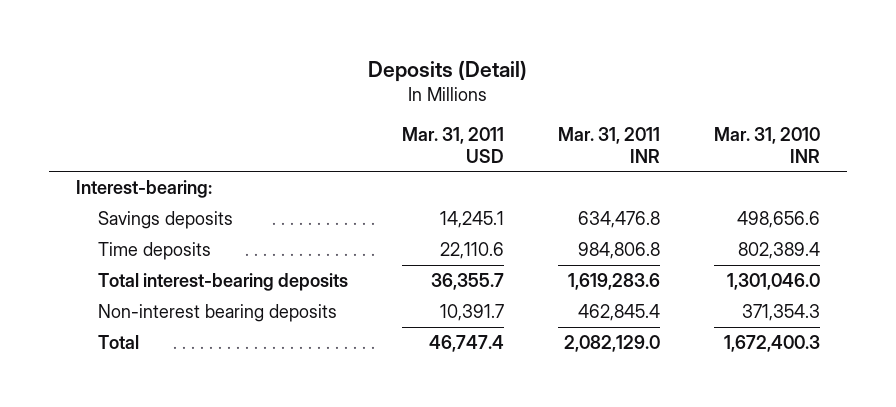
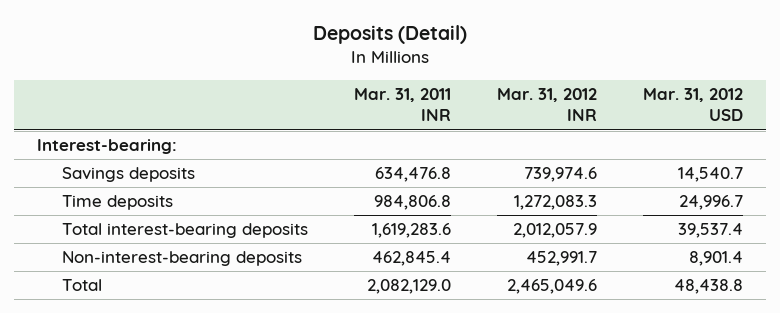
- | Mar. 31, 2011 USD | Mar. 31, 2011 INR | Mar. 31, 2010 INR
+ | Mar. 31, 2011 INR | Mar. 31, 2012 INR | Mar. 31, 2012 USD
- Non-interest bearing deposits | 10,391.7 | 462,845.4 | 371,354.3
+ Non-interest-bearing deposits | 462,845.4 | 452,991.7 | 8,901.4

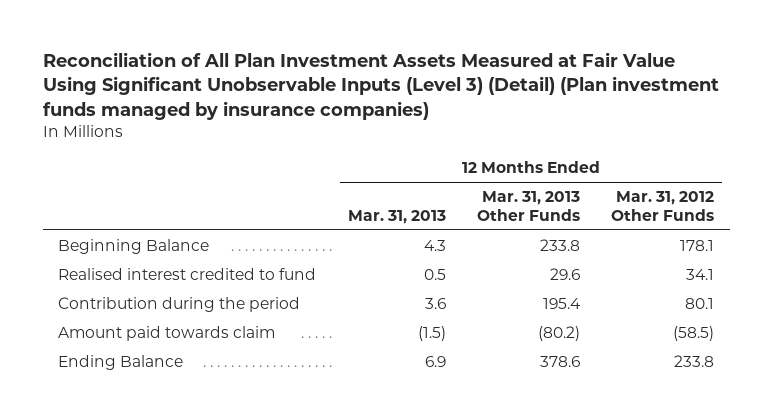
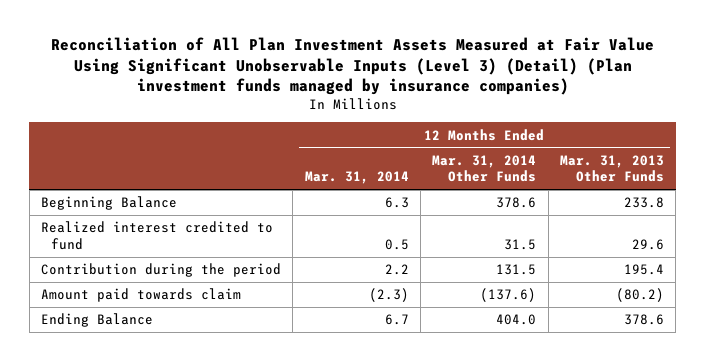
- | 12 Months Ended Mar. 31, 2013 | 12 Months Ended Mar. 31, 2013 Other Funds | 12 Months Ended Mar. 31, 2012 Other Funds
+ | 12 Months Ended Mar. 31, 2014 | 12 Months Ended Mar. 31, 2014 Other Funds | 12 Months Ended Mar. 31, 2013 Other Funds
- Realised interest credited to fund | 0.5 | 29.6 | 34.1
+ Realized interest credited to fund | 0.5 | 31.5 | 29.6

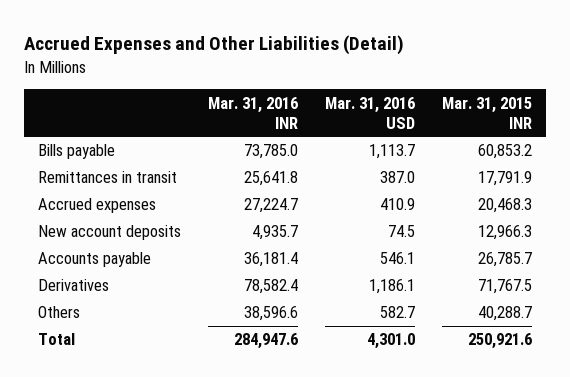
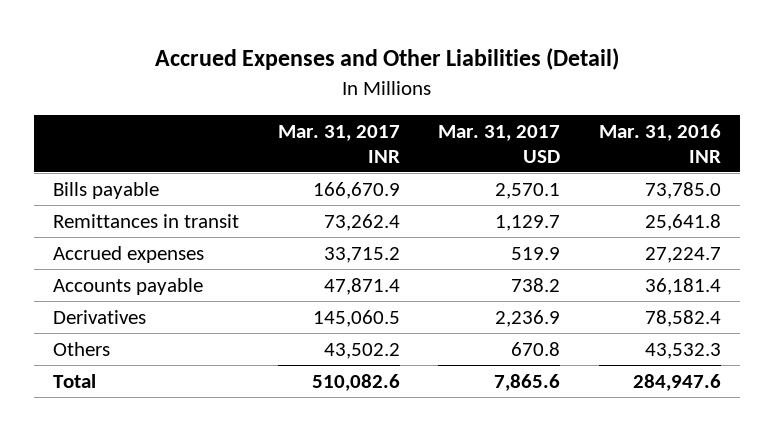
- | Mar. 31, 2016 INR | Mar. 31, 2016 USD | Mar. 31, 2015 INR
+ | Mar. 31, 2017 INR | Mar. 31, 2017 USD | Mar. 31, 2016 INR
- New account deposits | 4,935.7 | 74.5 | 12,966.3
- Others | 38,596.6 | 582.7 | 40,288.7
+ Others | 43,502.2 | 670.8 | 43,532.3

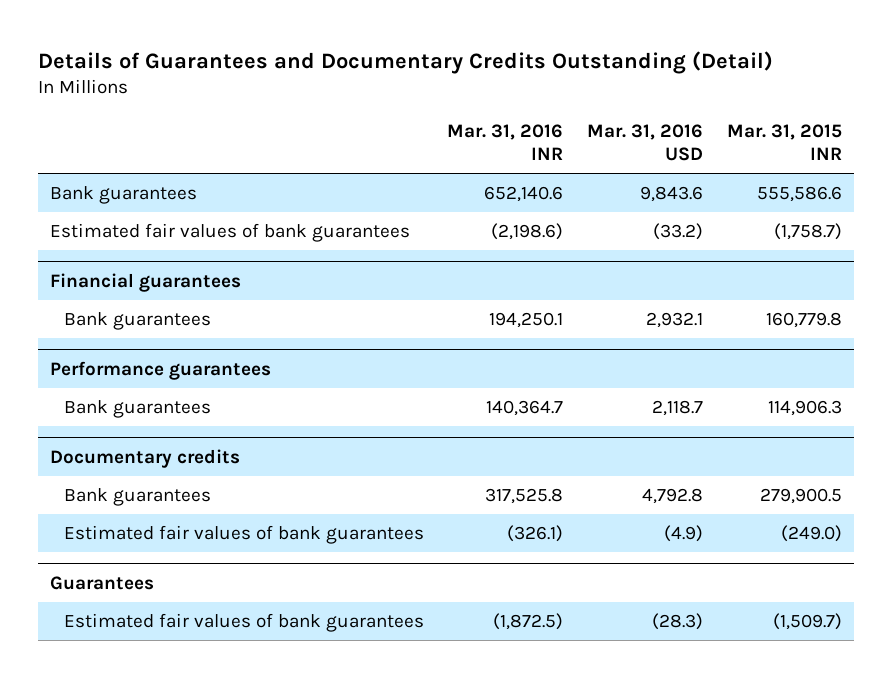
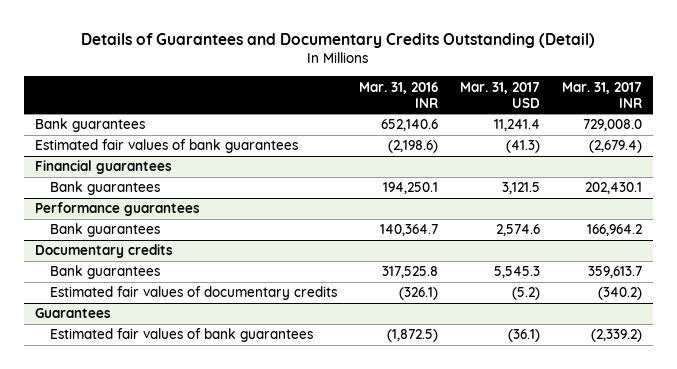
- | Mar. 31, 2016 INR | Mar. 31, 2016 USD | Mar. 31, 2015 INR
+ | Mar. 31, 2016 INR | Mar. 31, 2017 USD | Mar. 31, 2017 INR
@ Documentary credits
- Estimated fair values of bank guarantees | (326.1) | (4.9) | (249.0)
+ Estimated fair values of documentary credits | (326.1) | (5.2) | (340.2)

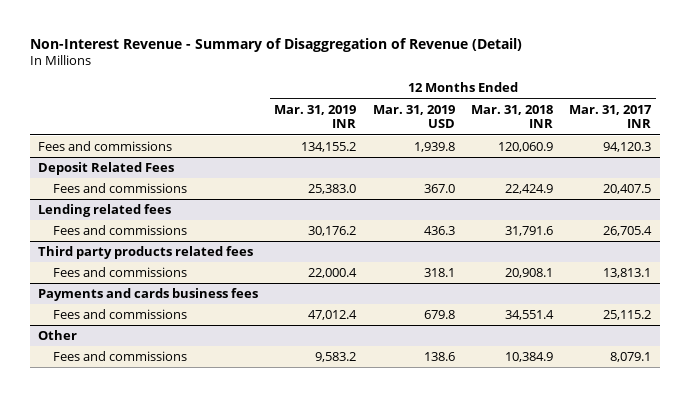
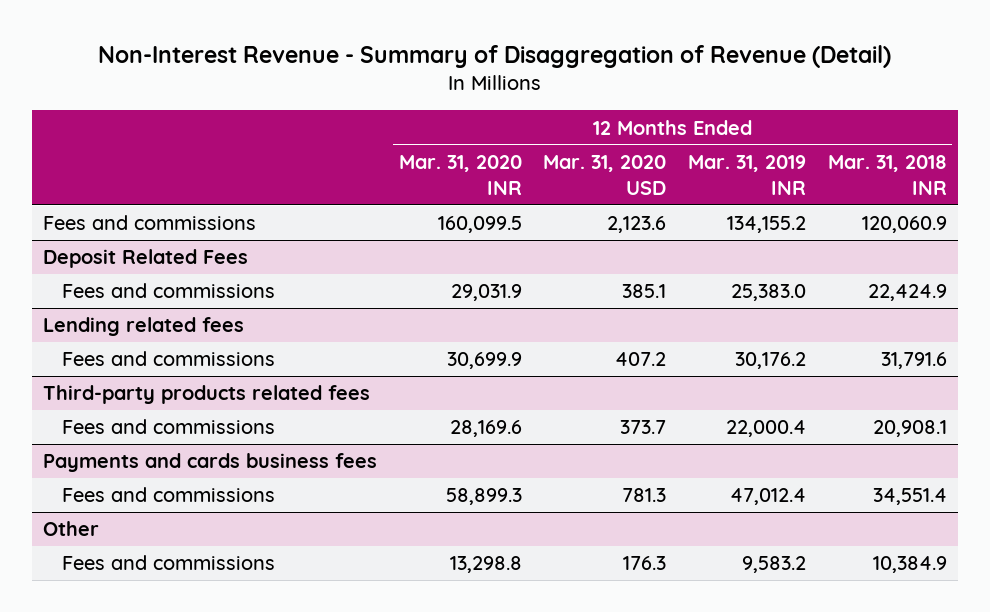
- | 12 Months Ended Mar. 31, 2019 INR | 12 Months Ended Mar. 31, 2019 USD | 12 Months Ended Mar. 31, 2018 INR | 12 Months Ended Mar. 31, 2017 INR
+ | 12 Months Ended Mar. 31, 2020 INR | 12 Months Ended Mar. 31, 2020 USD | 12 Months Ended Mar. 31, 2019 INR | 12 Months Ended Mar. 31, 2018 INR
- Third party products related fees
+ Third-party products related fees

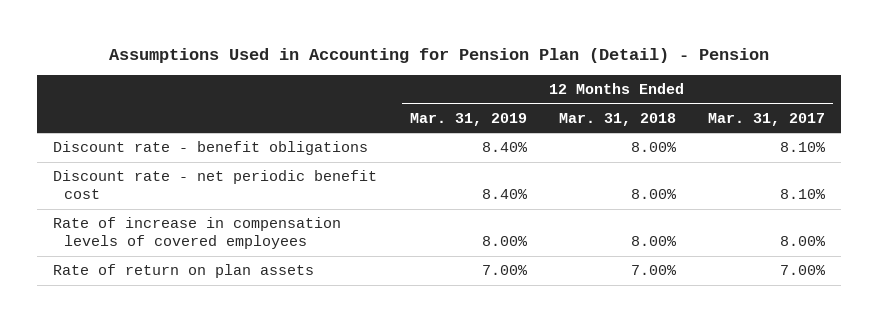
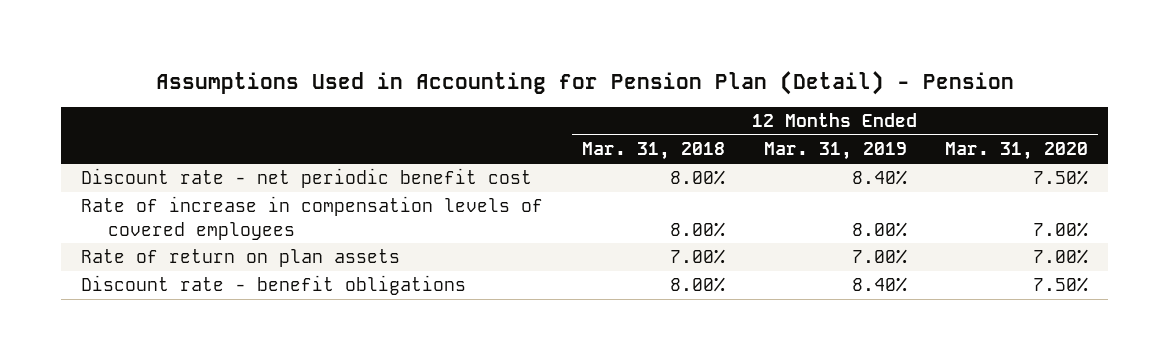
- | 12 Months Ended Mar. 31, 2019 | 12 Months Ended Mar. 31, 2018 | 12 Months Ended Mar. 31, 2017
+ | 12 Months Ended Mar. 31, 2018 | 12 Months Ended Mar. 31, 2019 | 12 Months Ended Mar. 31, 2020
moved down: Discount rate - benefit obligations | 8.00% | 8.40% | 7.50%

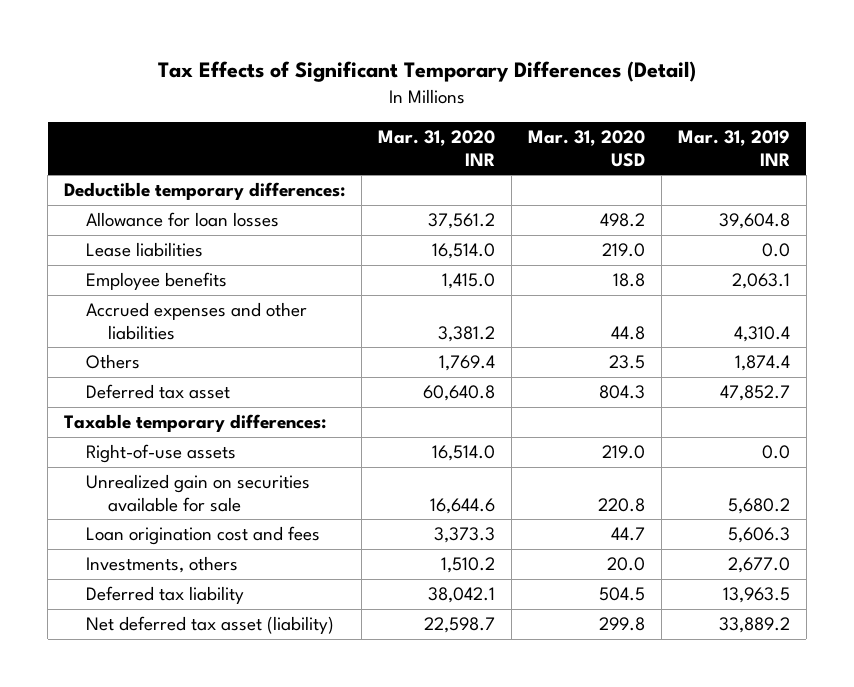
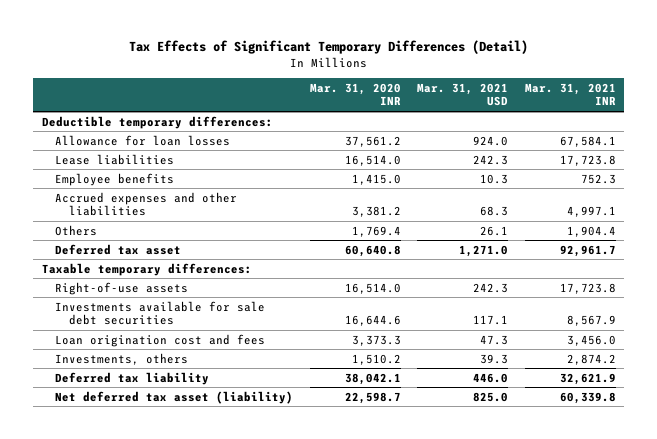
- | Mar. 31, 2020 INR | Mar. 31, 2020 USD | Mar. 31, 2019 INR
+ | Mar. 31, 2020 INR | Mar. 31, 2021 USD | Mar. 31, 2021 INR
- Unrealized gain on securities available for sale | 16,644.6 | 220.8 | 5,680.2
+ Investments available for sale debt securities | 16,644.6 | 117.1 | 8,567.9

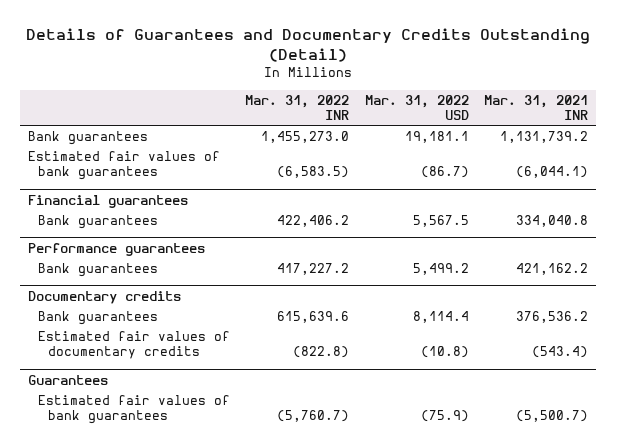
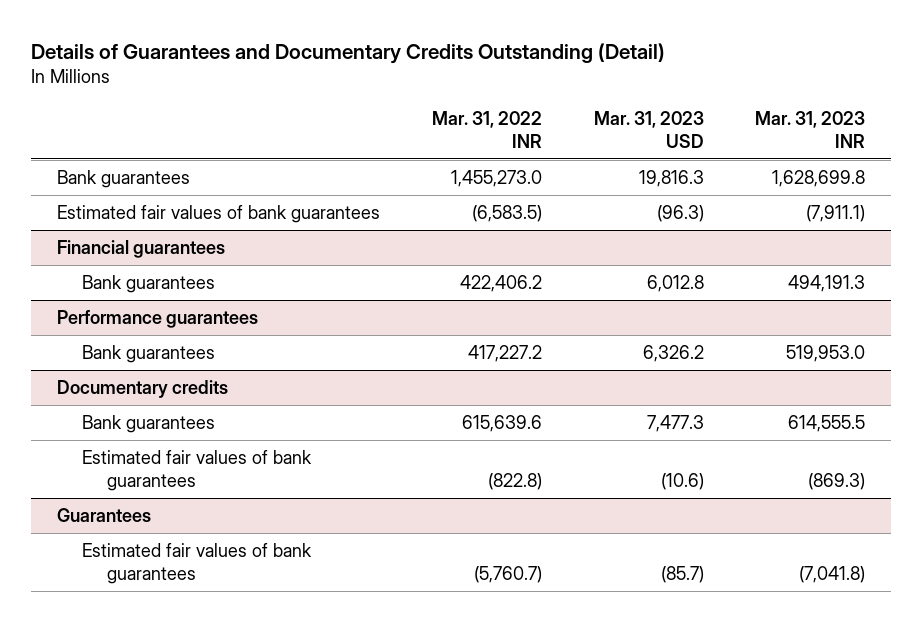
- | Mar. 31, 2022 INR | Mar. 31, 2022 USD | Mar. 31, 2021 INR
+ | Mar. 31, 2022 INR | Mar. 31, 2023 USD | Mar. 31, 2023 INR
@ Documentary credits
- Estimated fair values of documentary credits | (822.8) | (10.8) | (543.4)
+ Estimated fair values of bank guarantees | (822.8) | (10.6) | (869.3)

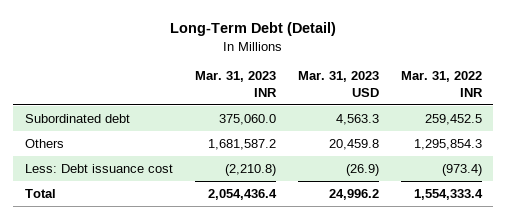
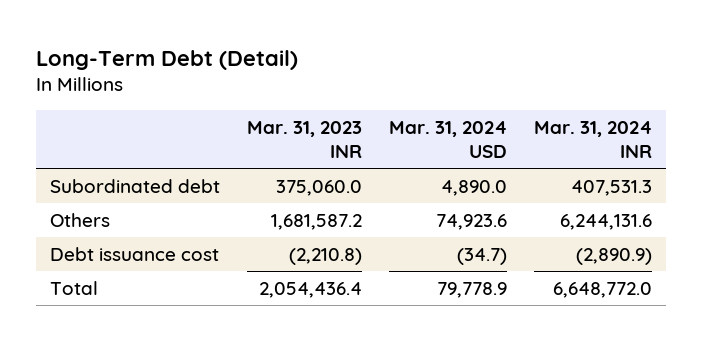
- | Mar. 31, 2023 INR | Mar. 31, 2023 USD | Mar. 31, 2022 INR
+ | Mar. 31, 2023 INR | Mar. 31, 2024 USD | Mar. 31, 2024 INR
- Less: Debt issuance cost | (2,210.8) | (26.9) | (973.4)
+ Debt issuance cost | (2,210.8) | (34.7) | (2,890.9)

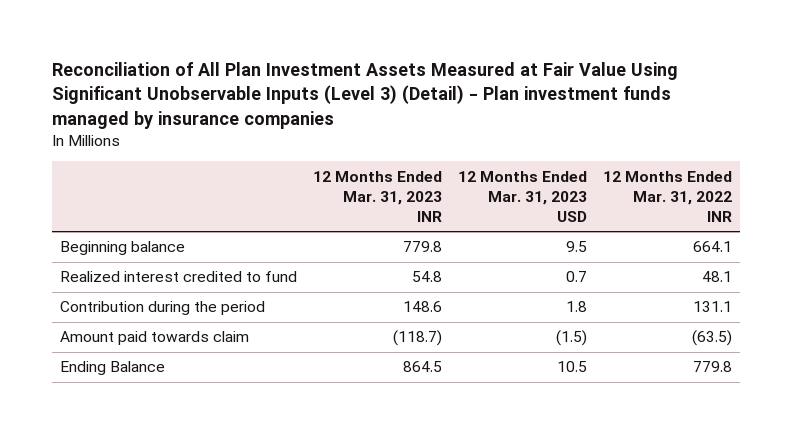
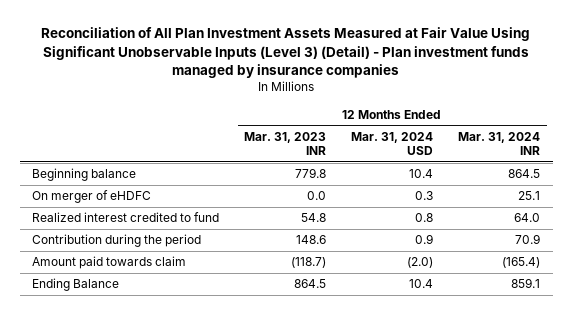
- | 12 Months Ended Mar. 31, 2023 INR | 12 Months Ended Mar. 31, 2023 USD | 12 Months Ended Mar. 31, 2022 INR
+ | 12 Months Ended Mar. 31, 2023 INR | 12 Months Ended Mar. 31, 2024 USD | 12 Months Ended Mar. 31, 2024 INR
+ On merger of eHDFC | 0.0 | 0.3 | 25.1

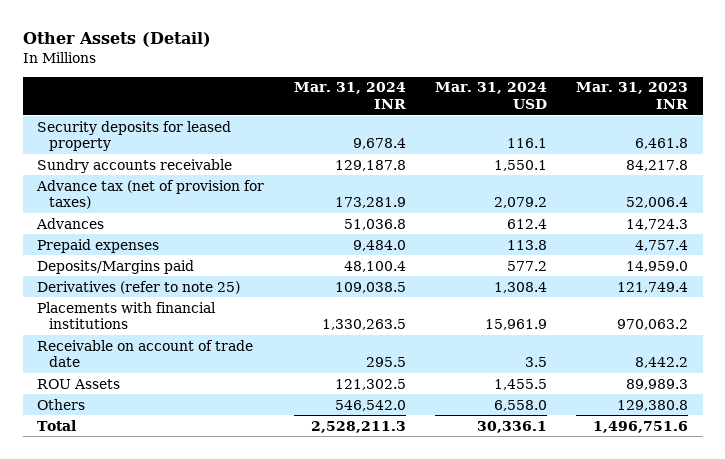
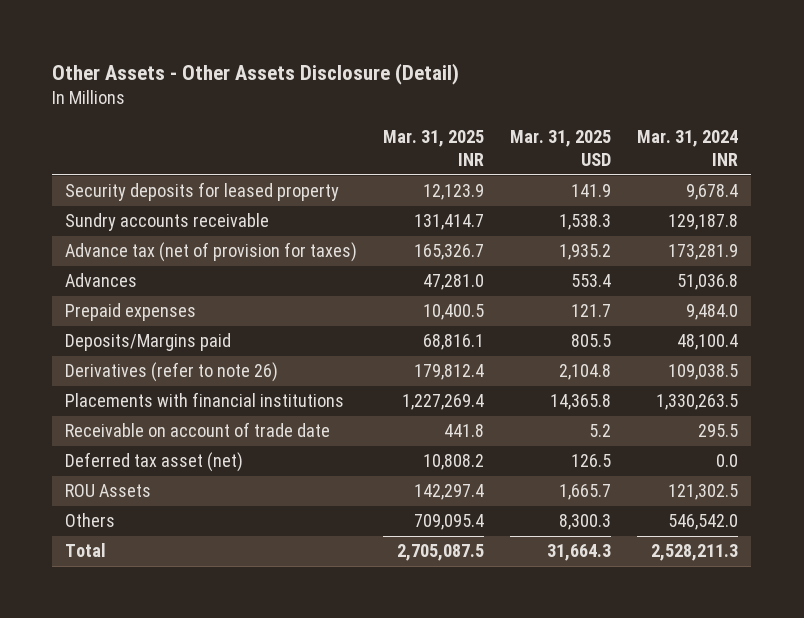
- Other Assets (Detail)
+ Other Assets - Other Assets Disclosure (Detail)
- | Mar. 31, 2024 INR | Mar. 31, 2024 USD | Mar. 31, 2023 INR
+ | Mar. 31, 2025 INR | Mar. 31, 2025 USD | Mar. 31, 2024 INR
- Derivatives (refer to note 25) | 109,038.5 | 1,308.4 | 121,749.4
+ Derivatives (refer to note 26) | 179,812.4 | 2,104.8 | 109,038.5
+ Deferred tax asset (net) | 10,808.2 | 126.5 | 0.0

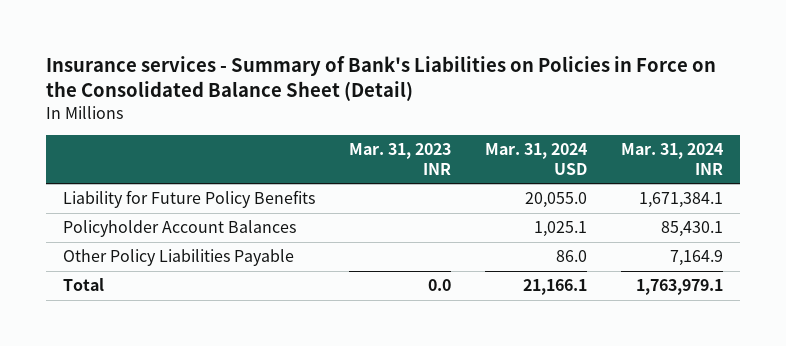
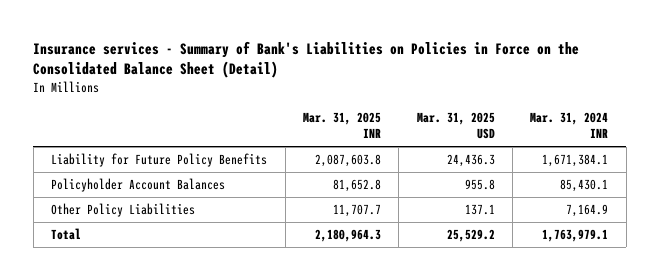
- | Mar. 31, 2023 INR | Mar. 31, 2024 USD | Mar. 31, 2024 INR
+ | Mar. 31, 2025 INR | Mar. 31, 2025 USD | Mar. 31, 2024 INR
- Other Policy Liabilities Payable | | 86.0 | 7,164.9
+ Other Policy Liabilities | 11,707.7 | 137.1 | 7,164.9

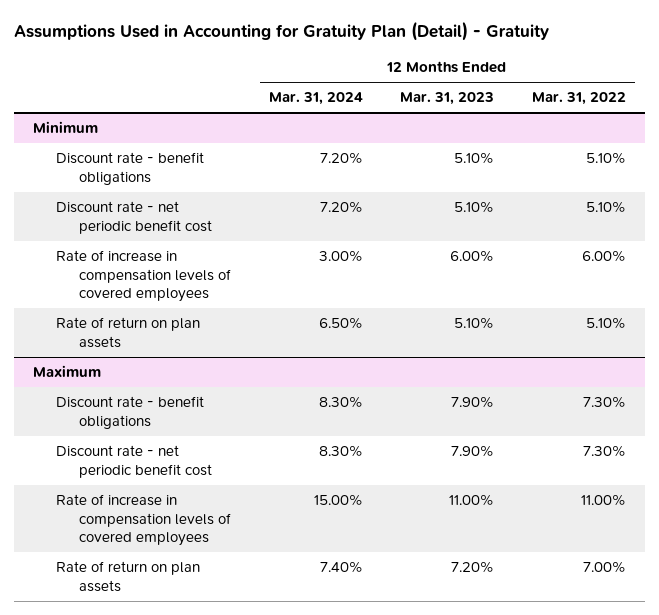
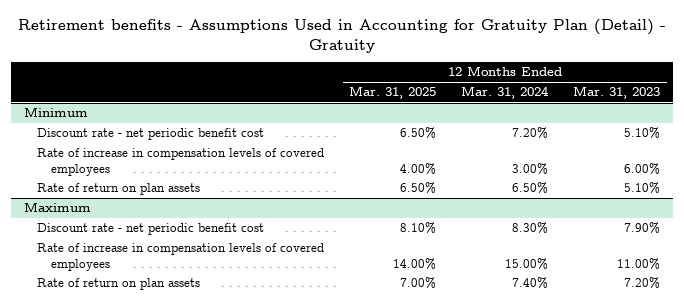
- Assumptions Used in Accounting for Gratuity Plan (Detail) - Gratuity
+ Retirement benefits - Assumptions Used in Accounting for Gratuity Plan (Detail) - Gratuity
- | 12 Months Ended Mar. 31, 2024 | 12 Months Ended Mar. 31, 2023 | 12 Months Ended Mar. 31, 2022
+ | 12 Months Ended Mar. 31, 2025 | 12 Months Ended Mar. 31, 2024 | 12 Months Ended Mar. 31, 2023
@ Minimum
- Discount rate - benefit obligations | 7.20% | 5.10% | 5.10%
@ Maximum
- Discount rate - benefit obligations | 8.30% | 7.90% | 7.30%

